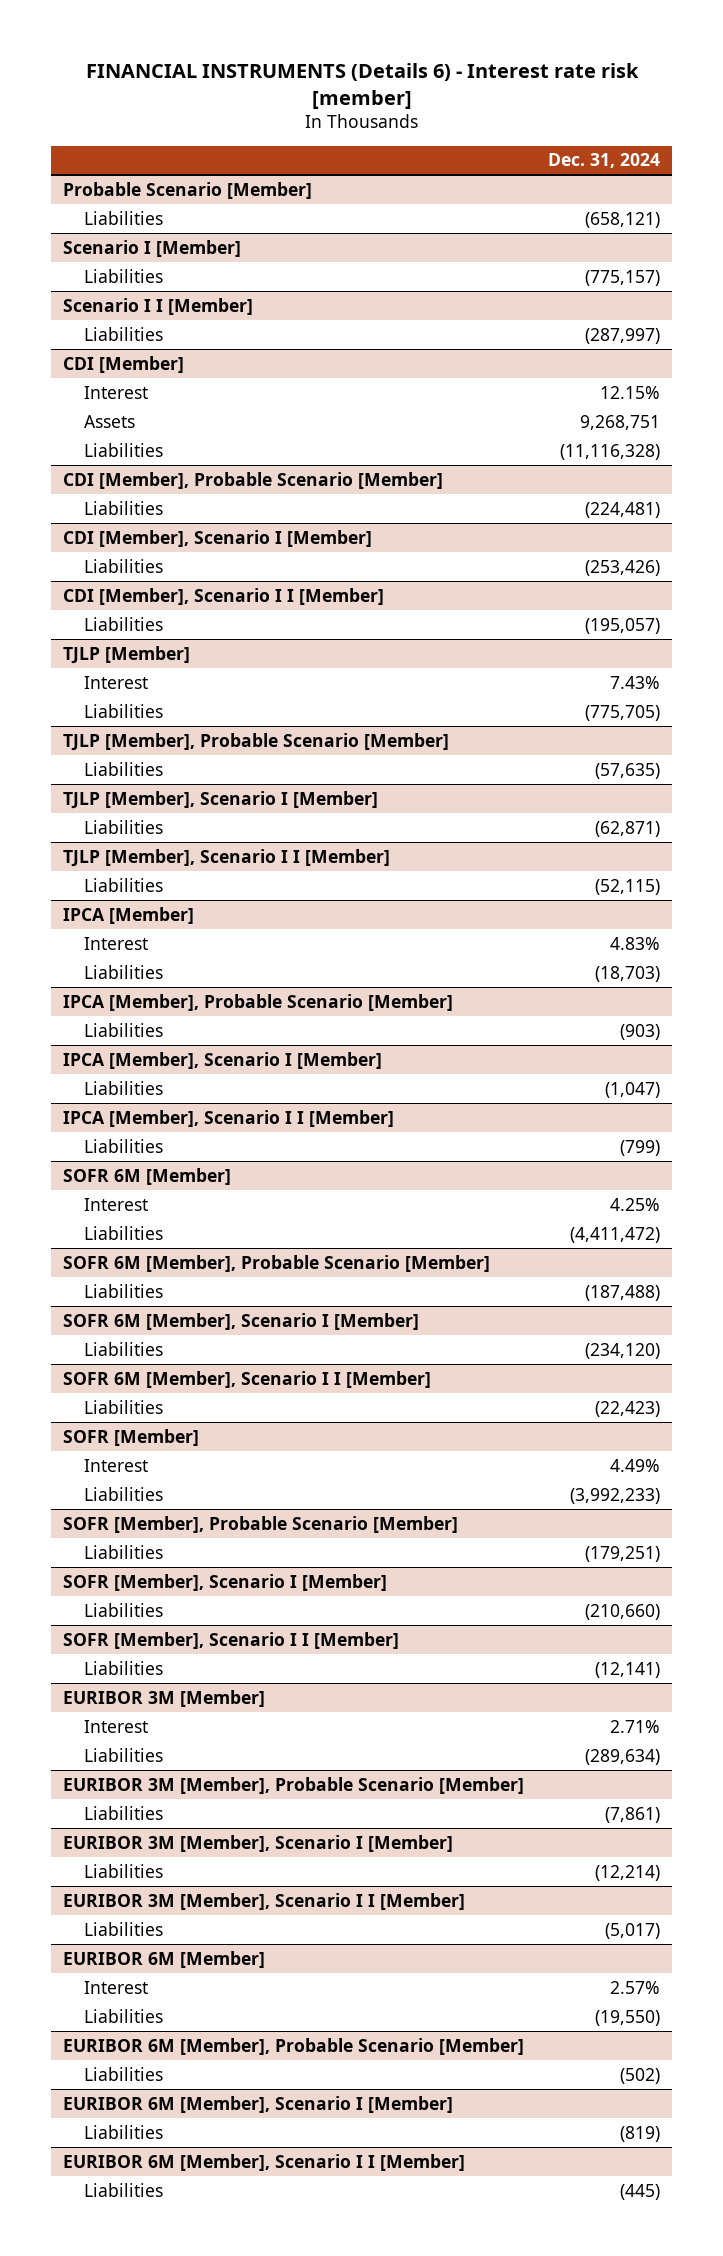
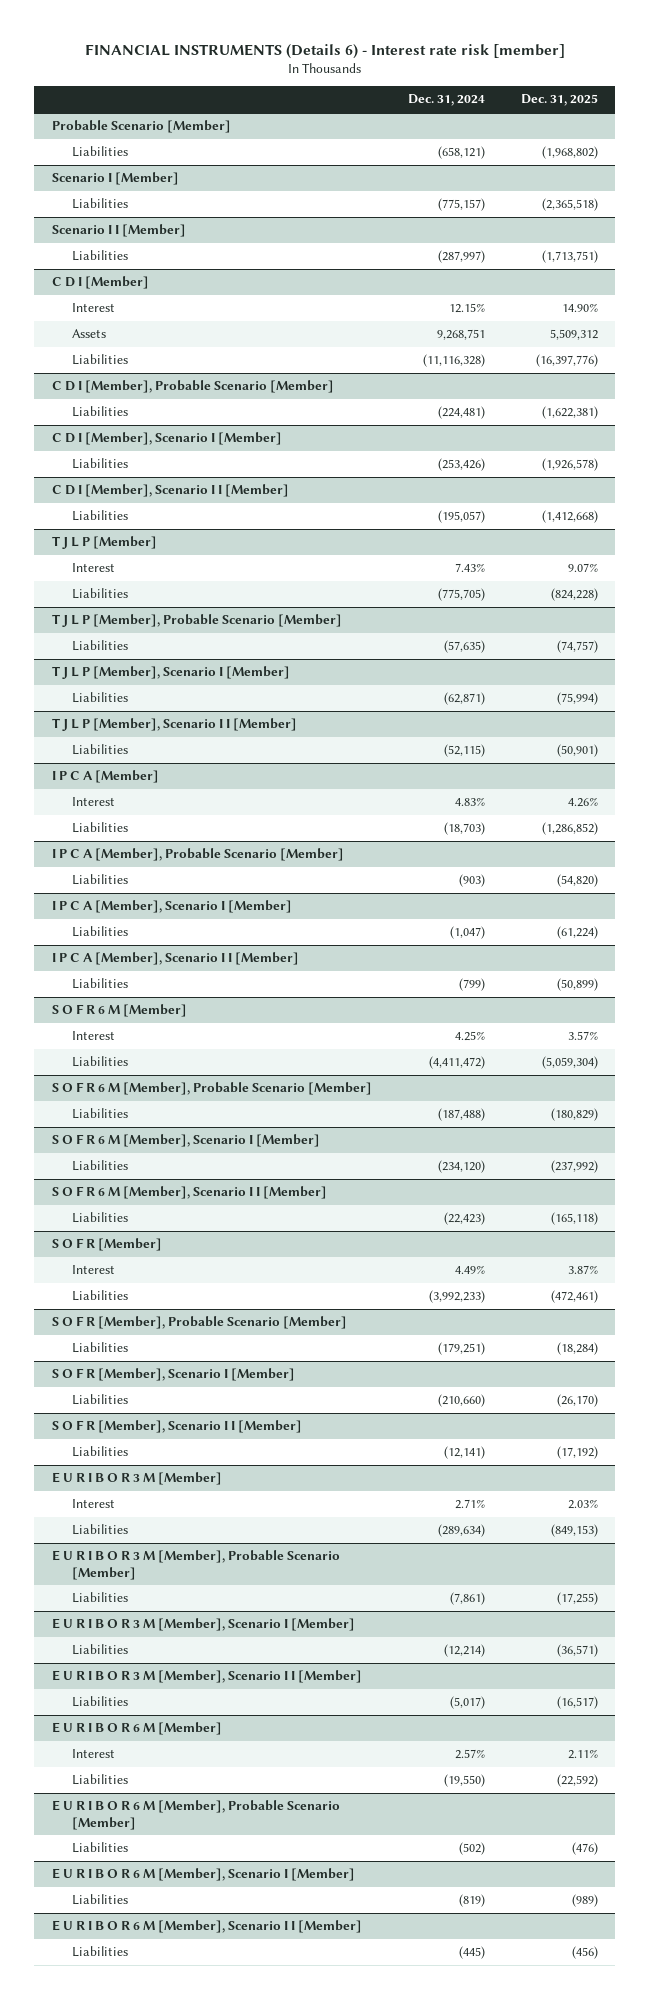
- | Dec. 31, 2024
+ | Dec. 31, 2024 | Dec. 31, 2025
- CDI [Member]
+ C D I [Member]
- CDI [Member], Probable Scenario [Member]
+ C D I [Member], Probable Scenario [Member]
- CDI [Member], Scenario I [Member]
+ C D I [Member], Scenario I [Member]
- CDI [Member], Scenario I I [Member]
+ C D I [Member], Scenario I I [Member]
- TJLP [Member]
+ T J L P [Member]
- TJLP [Member], Probable Scenario [Member]
+ T J L P [Member], Probable Scenario [Member]
- TJLP [Member], Scenario I [Member]
+ T J L P [Member], Scenario I [Member]
- TJLP [Member], Scenario I I [Member]
+ T J L P [Member], Scenario I I [Member]
- IPCA [Member]
+ I P C A [Member]
- IPCA [Member], Probable Scenario [Member]
+ I P C A [Member], Probable Scenario [Member]
- IPCA [Member], Scenario I [Member]
+ I P C A [Member], Scenario I [Member]
- IPCA [Member], Scenario I I [Member]
+ I P C A [Member], Scenario I I [Member]
- SOFR 6M [Member]
+ S O F R 6 M [Member]
- SOFR 6M [Member], Probable Scenario [Member]
+ S O F R 6 M [Member], Probable Scenario [Member]
- SOFR 6M [Member], Scenario I [Member]
+ S O F R 6 M [Member], Scenario I [Member]
- SOFR 6M [Member], Scenario I I [Member]
+ S O F R 6 M [Member], Scenario I I [Member]
- SOFR [Member]
+ S O F R [Member]
- SOFR [Member], Probable Scenario [Member]
+ S O F R [Member], Probable Scenario [Member]
- SOFR [Member], Scenario I [Member]
+ S O F R [Member], Scenario I [Member]
- SOFR [Member], Scenario I I [Member]
+ S O F R [Member], Scenario I I [Member]
- EURIBOR 3M [Member]
+ E U R I B O R 3 M [Member]
- EURIBOR 3M [Member], Probable Scenario [Member]
+ E U R I B O R 3 M [Member], Probable Scenario [Member]
- EURIBOR 3M [Member], Scenario I [Member]
+ E U R I B O R 3 M [Member], Scenario I [Member]
- EURIBOR 3M [Member], Scenario I I [Member]
+ E U R I B O R 3 M [Member], Scenario I I [Member]
- EURIBOR 6M [Member]
+ E U R I B O R 6 M [Member]
- EURIBOR 6M [Member], Probable Scenario [Member]
+ E U R I B O R 6 M [Member], Probable Scenario [Member]
- EURIBOR 6M [Member], Scenario I [Member]
+ E U R I B O R 6 M [Member], Scenario I [Member]
- EURIBOR 6M [Member], Scenario I I [Member]
+ E U R I B O R 6 M [Member], Scenario I I [Member]

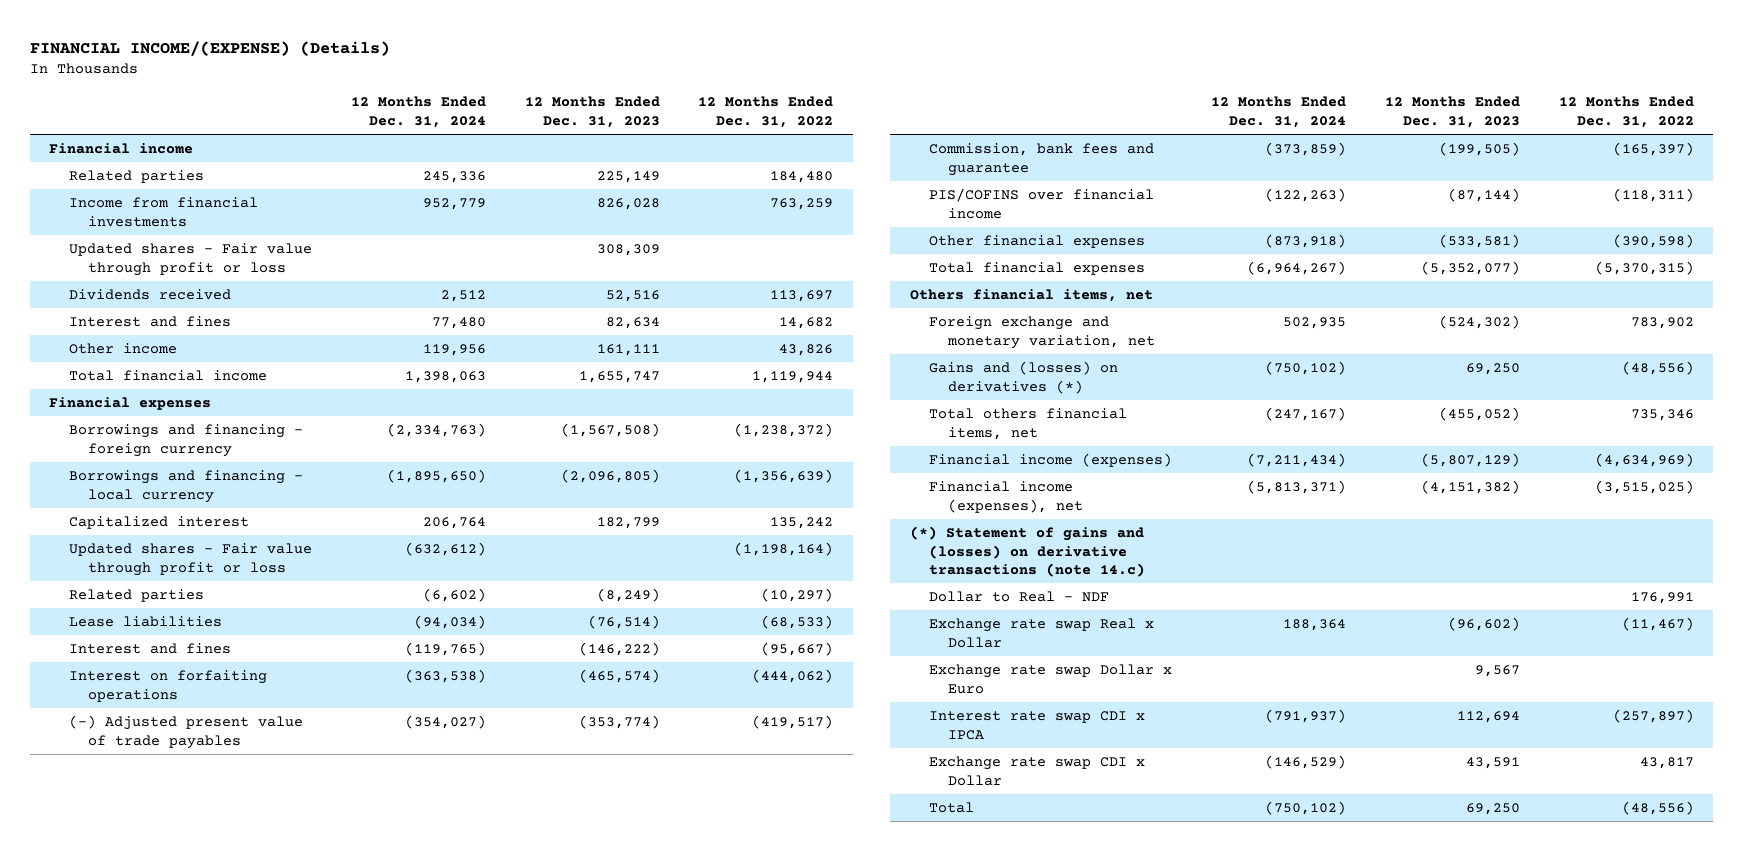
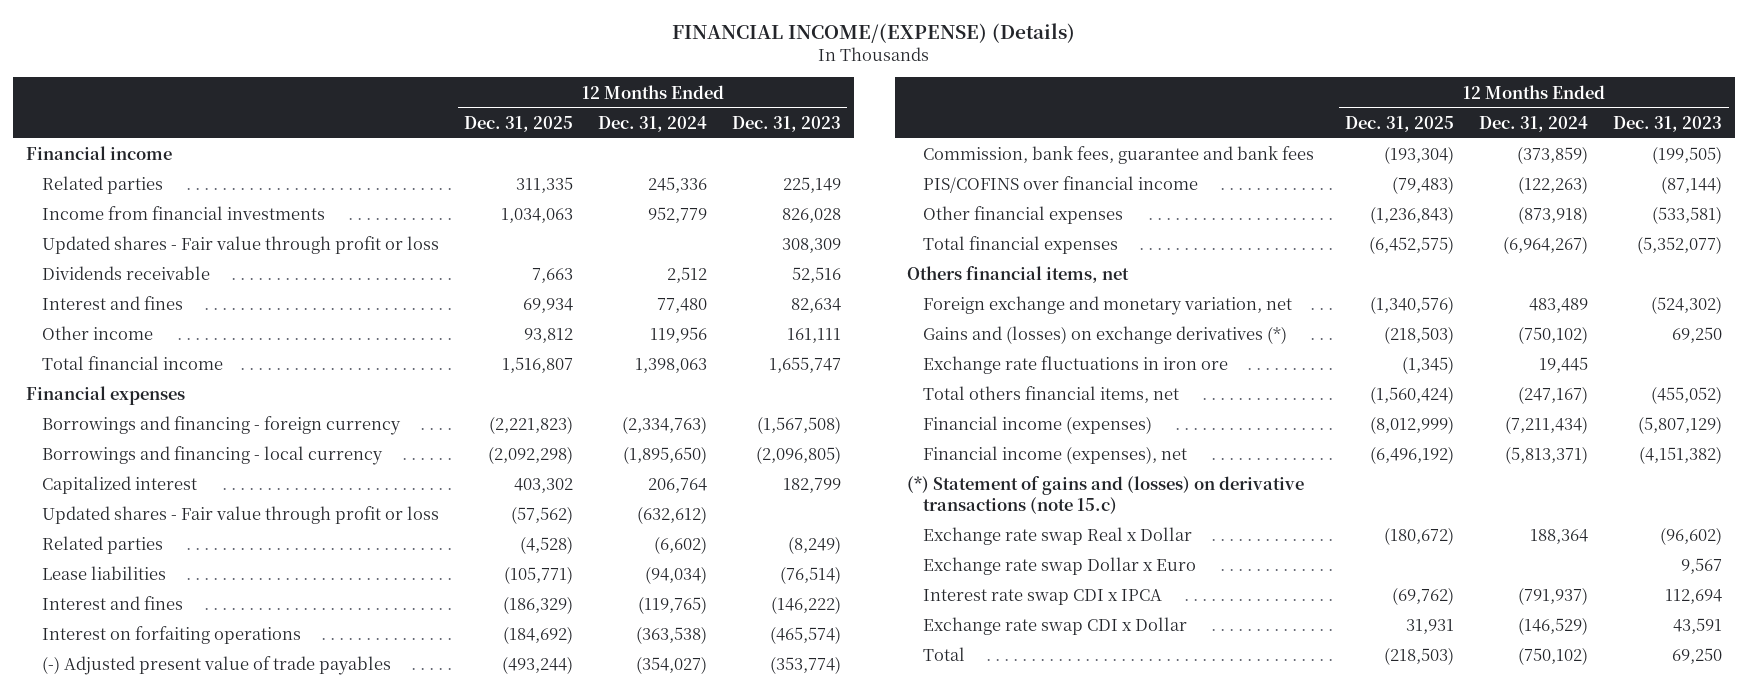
- | 12 Months Ended Dec. 31, 2024 | 12 Months Ended Dec. 31, 2023 | 12 Months Ended Dec. 31, 2022
+ | 12 Months Ended Dec. 31, 2025 | 12 Months Ended Dec. 31, 2024 | 12 Months Ended Dec. 31, 2023
- Dividends received | 2,512 | 52,516 | 113,697
+ Dividends receivable | 7,663 | 2,512 | 52,516
- Commission, bank fees and guarantee | (373,859) | (199,505) | (165,397)
+ Commission, bank fees, guarantee and bank fees | (193,304) | (373,859) | (199,505)
- Foreign exchange and monetary variation, net | 502,935 | (524,302) | 783,902
- Gains and (losses) on derivatives (*) | (750,102) | 69,250 | (48,556)
+ Foreign exchange and monetary variation, net | (1,340,576) | 483,489 | (524,302)
+ Gains and (losses) on exchange derivatives (*) | (218,503) | (750,102) | 69,250
+ Exchange rate fluctuations in iron ore | (1,345) | 19,445 |
- (*) Statement of gains and (losses) on derivative transactions (note 14.c)
- Dollar to Real - NDF | | | 176,991
+ (*) Statement of gains and (losses) on derivative transactions (note 15.c)

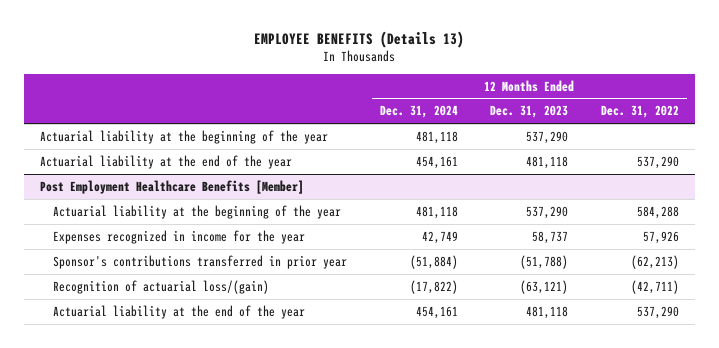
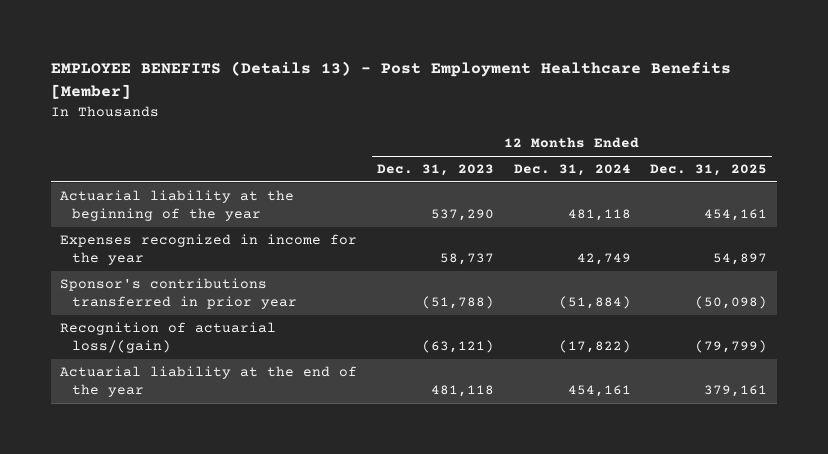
- EMPLOYEE BENEFITS (Details 13)
+ EMPLOYEE BENEFITS (Details 13) - Post Employment Healthcare Benefits [Member]
- | 12 Months Ended Dec. 31, 2024 | 12 Months Ended Dec. 31, 2023 | 12 Months Ended Dec. 31, 2022
+ | 12 Months Ended Dec. 31, 2023 | 12 Months Ended Dec. 31, 2024 | 12 Months Ended Dec. 31, 2025
- Actuarial liability at the end of the year | 454,161 | 481,118 | 537,290
- Post Employment Healthcare Benefits [Member]
- Actuarial liability at the beginning of the year | 481,118 | 537,290 | 584,288

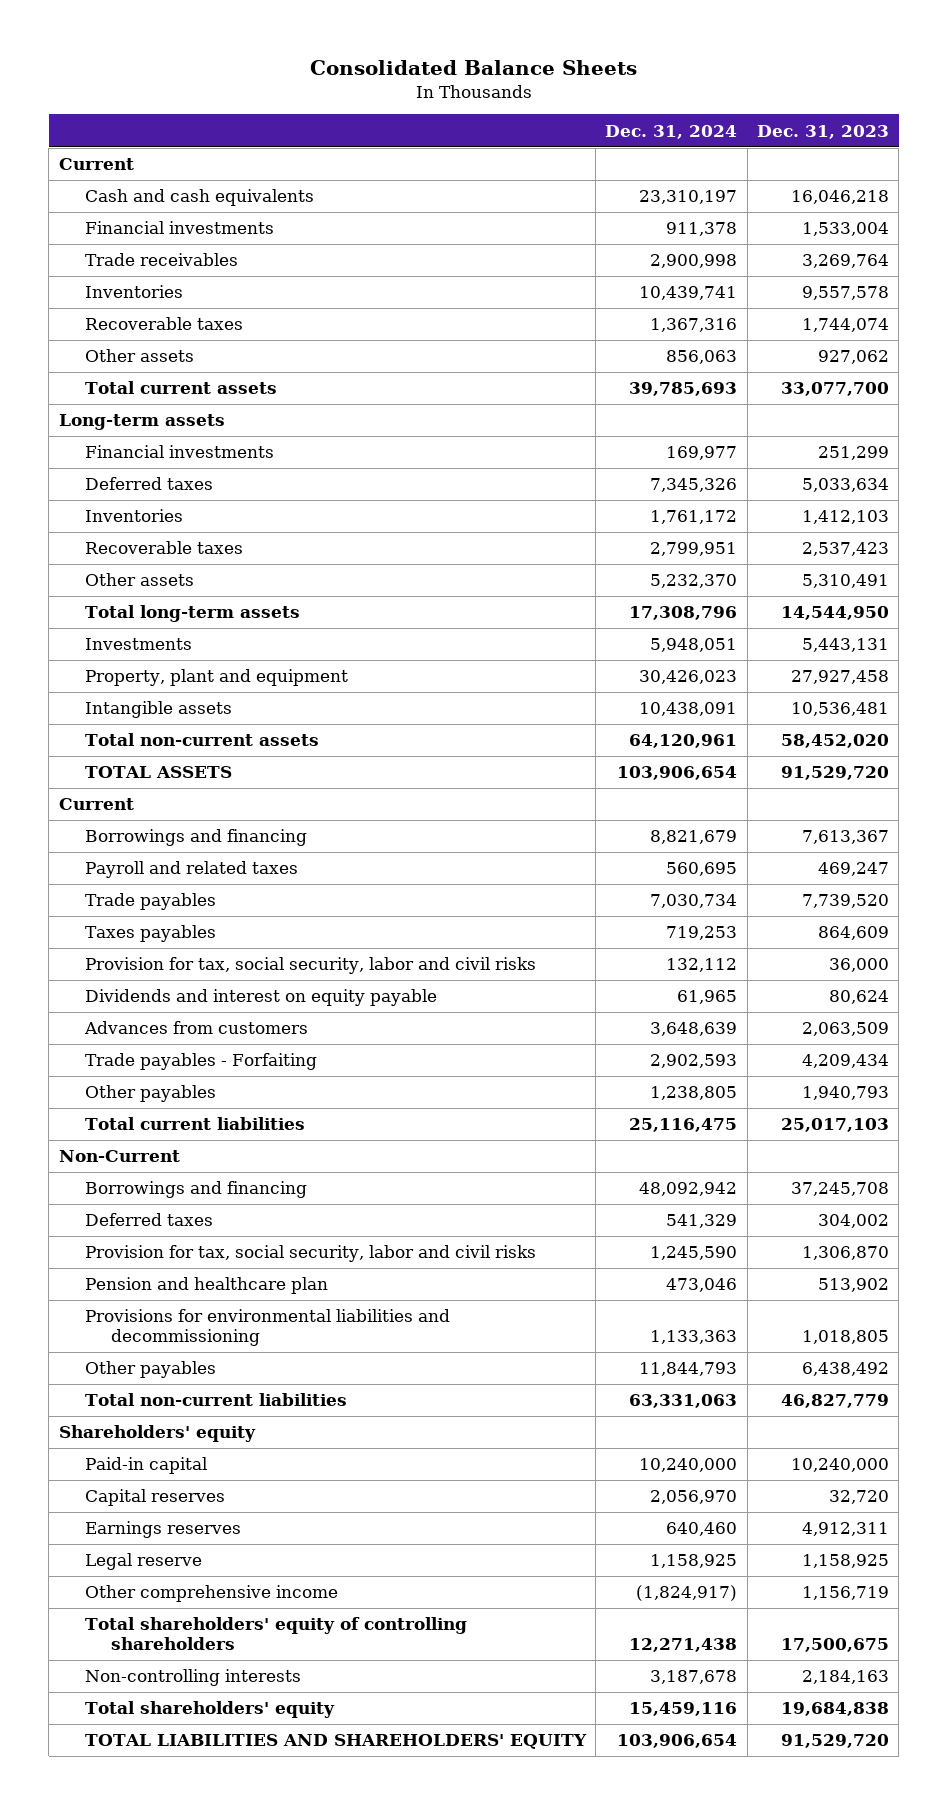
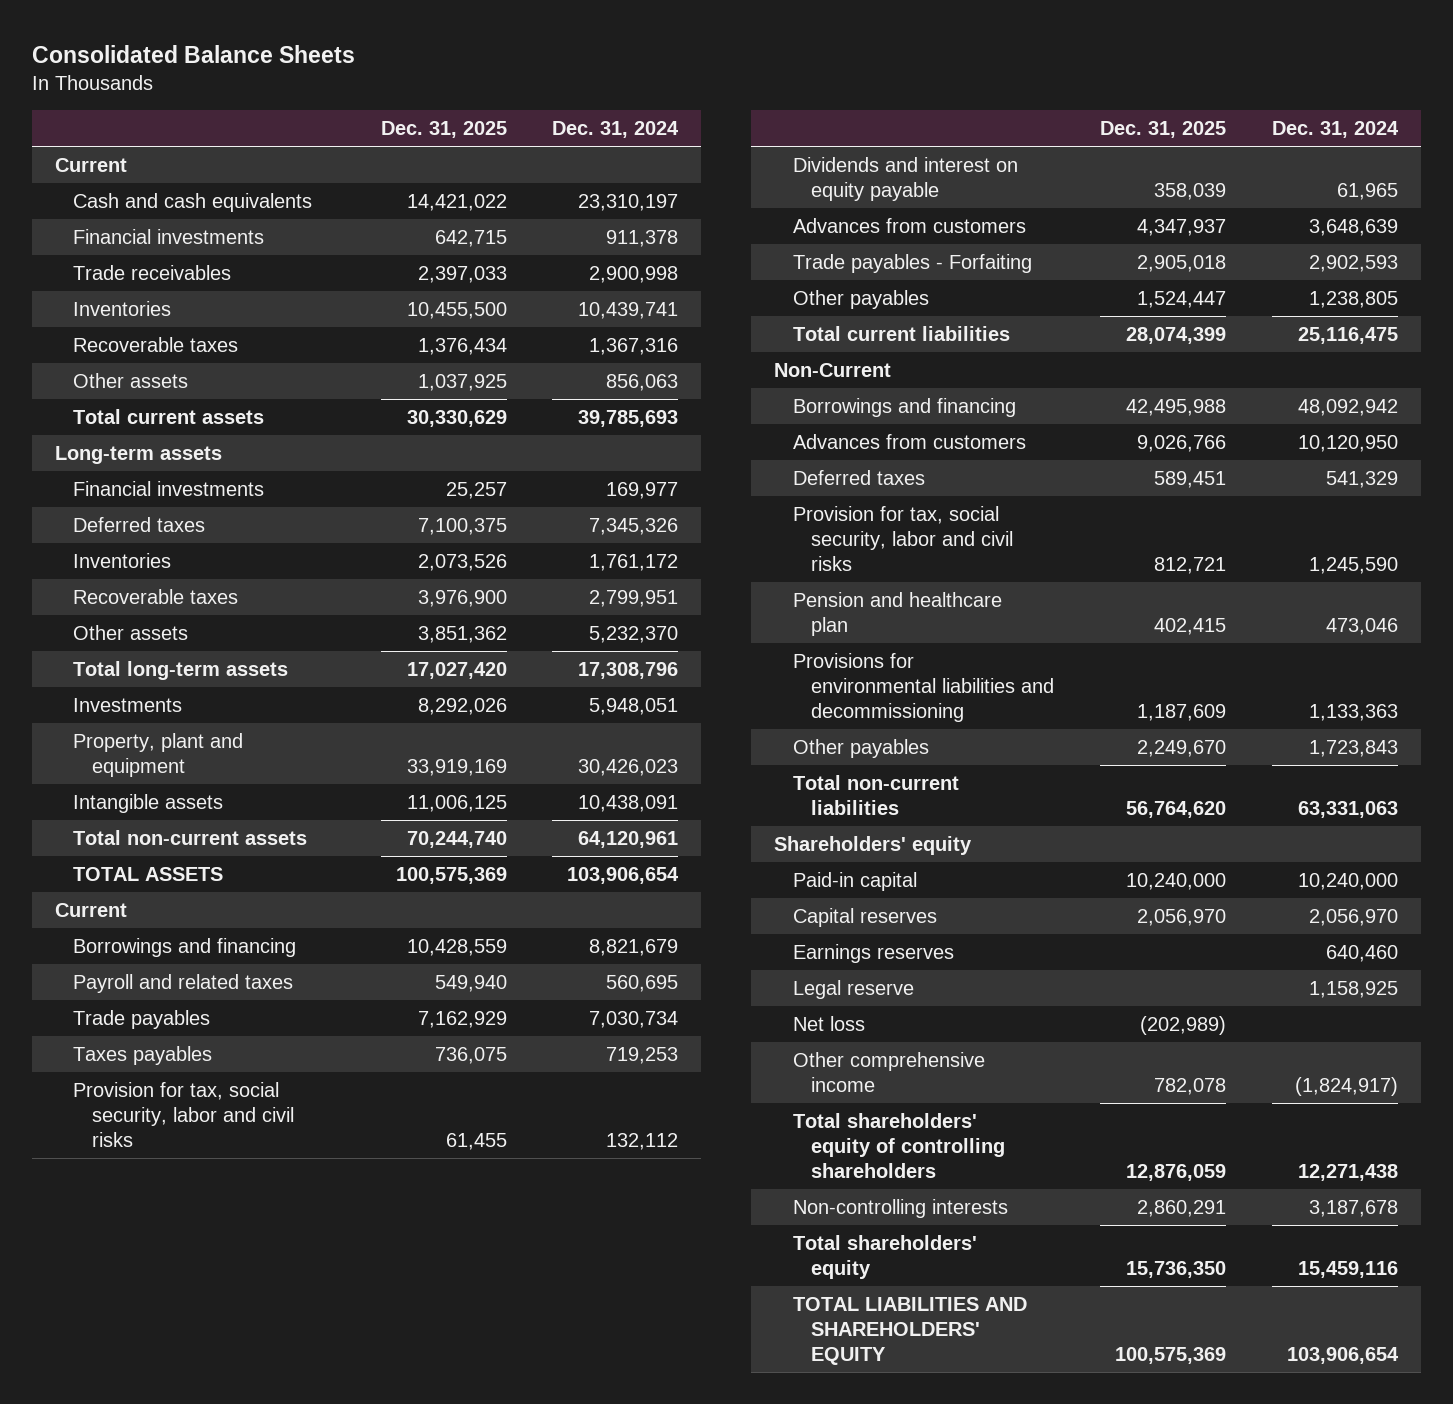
- | Dec. 31, 2024 | Dec. 31, 2023
+ | Dec. 31, 2025 | Dec. 31, 2024
+ Advances from customers | 9,026,766 | 10,120,950
- Other payables | 11,844,793 | 6,438,492
+ Other payables | 2,249,670 | 1,723,843
+ Net loss | (202,989) |

